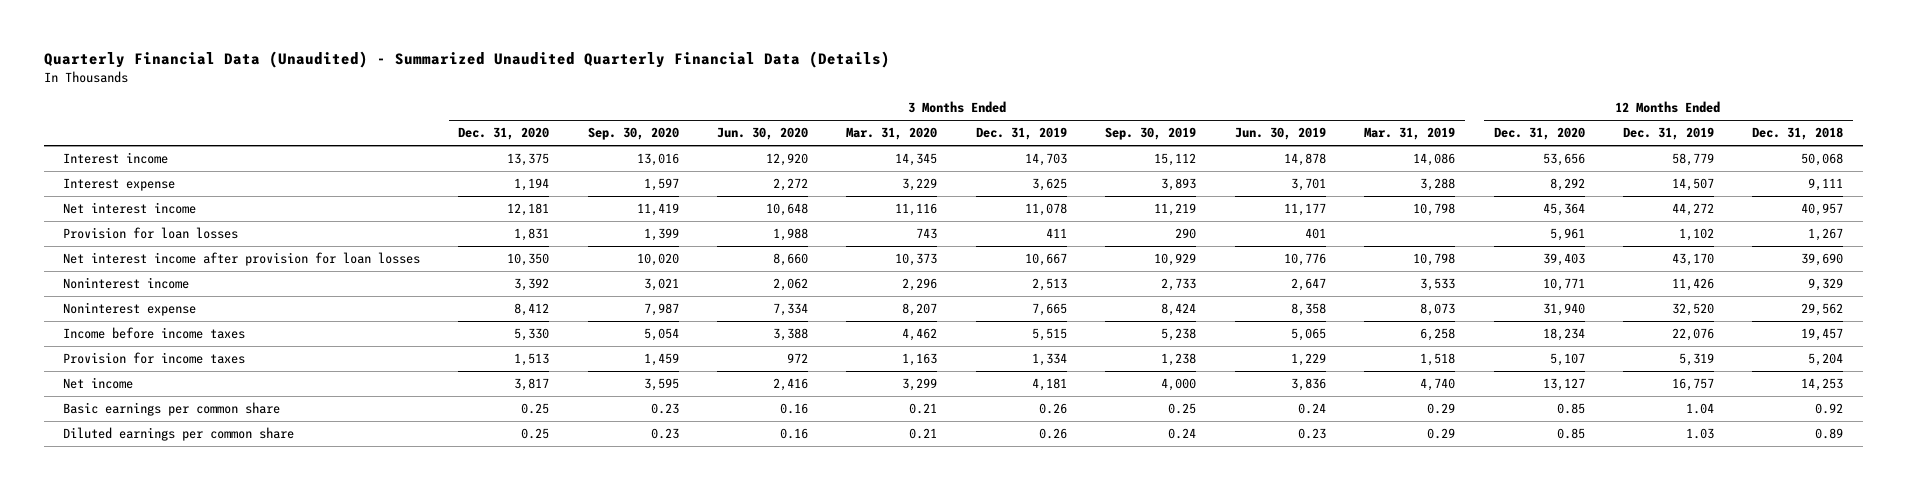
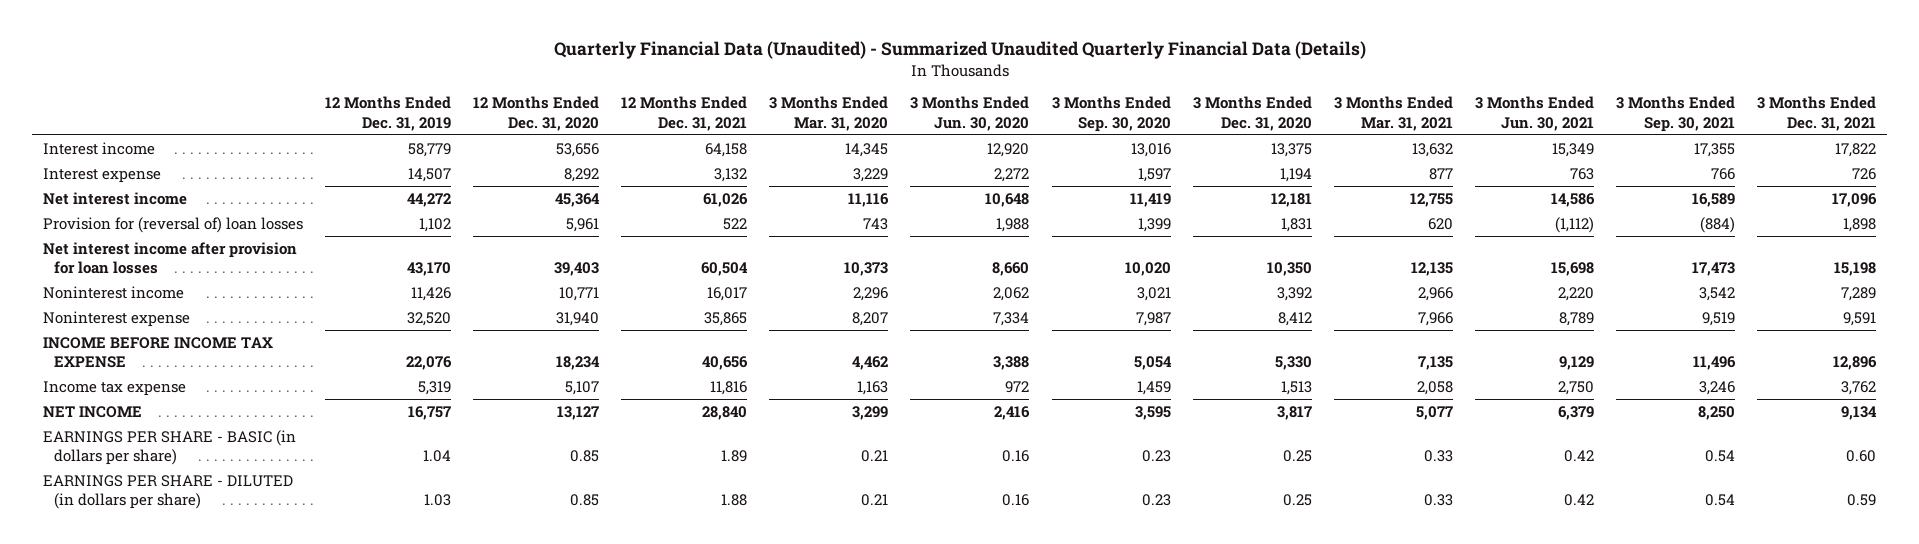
- | 3 Months Ended Dec. 31, 2020 | 3 Months Ended Sep. 30, 2020 | 3 Months Ended Jun. 30, 2020 | 3 Months Ended Mar. 31, 2020 | 3 Months Ended Dec. 31, 2019 | 3 Months Ended Sep. 30, 2019 | 3 Months Ended Jun. 30, 2019 | 3 Months Ended Mar. 31, 2019 | 12 Months Ended Dec. 31, 2020 | 12 Months Ended Dec. 31, 2019 | 12 Months Ended Dec. 31, 2018
+ | 12 Months Ended Dec. 31, 2019 | 12 Months Ended Dec. 31, 2020 | 12 Months Ended Dec. 31, 2021 | 3 Months Ended Mar. 31, 2020 | 3 Months Ended Jun. 30, 2020 | 3 Months Ended Sep. 30, 2020 | 3 Months Ended Dec. 31, 2020 | 3 Months Ended Mar. 31, 2021 | 3 Months Ended Jun. 30, 2021 | 3 Months Ended Sep. 30, 2021 | 3 Months Ended Dec. 31, 2021
- Provision for loan losses | 1,831 | 1,399 | 1,988 | 743 | 411 | 290 | 401 | | 5,961 | 1,102 | 1,267
+ Provision for (reversal of) loan losses | 1,102 | 5,961 | 522 | 743 | 1,988 | 1,399 | 1,831 | 620 | (1,112) | (884) | 1,898
- Income before income taxes | 5,330 | 5,054 | 3,388 | 4,462 | 5,515 | 5,238 | 5,065 | 6,258 | 18,234 | 22,076 | 19,457
- Provision for income taxes | 1,513 | 1,459 | 972 | 1,163 | 1,334 | 1,238 | 1,229 | 1,518 | 5,107 | 5,319 | 5,204
- Net income | 3,817 | 3,595 | 2,416 | 3,299 | 4,181 | 4,000 | 3,836 | 4,740 | 13,127 | 16,757 | 14,253
- Basic earnings per common share | 0.25 | 0.23 | 0.16 | 0.21 | 0.26 | 0.25 | 0.24 | 0.29 | 0.85 | 1.04 | 0.92
- Diluted earnings per common share | 0.25 | 0.23 | 0.16 | 0.21 | 0.26 | 0.24 | 0.23 | 0.29 | 0.85 | 1.03 | 0.89
+ INCOME BEFORE INCOME TAX EXPENSE | 22,076 | 18,234 | 40,656 | 4,462 | 3,388 | 5,054 | 5,330 | 7,135 | 9,129 | 11,496 | 12,896
+ Income tax expense | 5,319 | 5,107 | 11,816 | 1,163 | 972 | 1,459 | 1,513 | 2,058 | 2,750 | 3,246 | 3,762
+ NET INCOME | 16,757 | 13,127 | 28,840 | 3,299 | 2,416 | 3,595 | 3,817 | 5,077 | 6,379 | 8,250 | 9,134
+ EARNINGS PER SHARE - BASIC (in dollars per share) | 1.04 | 0.85 | 1.89 | 0.21 | 0.16 | 0.23 | 0.25 | 0.33 | 0.42 | 0.54 | 0.60
+ EARNINGS PER SHARE - DILUTED (in dollars per share) | 1.03 | 0.85 | 1.88 | 0.21 | 0.16 | 0.23 | 0.25 | 0.33 | 0.42 | 0.54 | 0.59

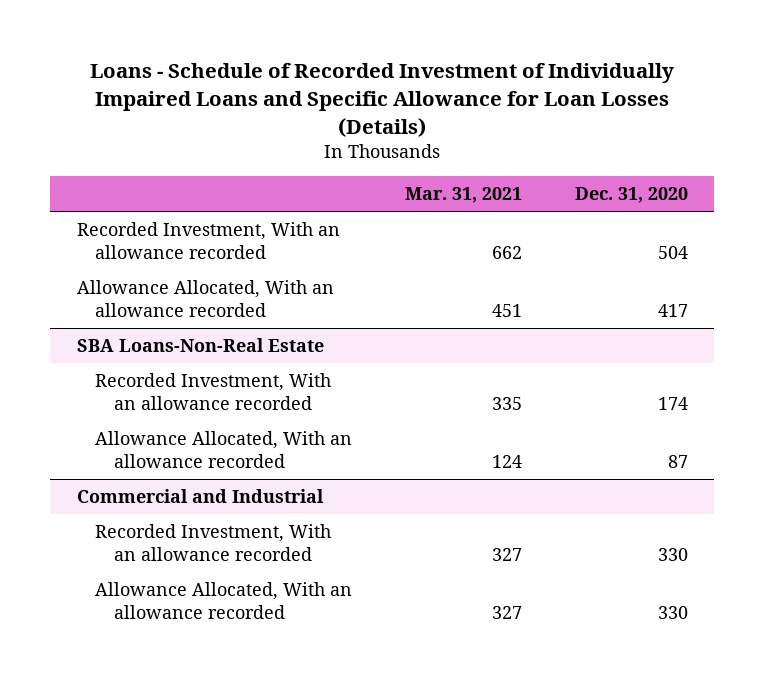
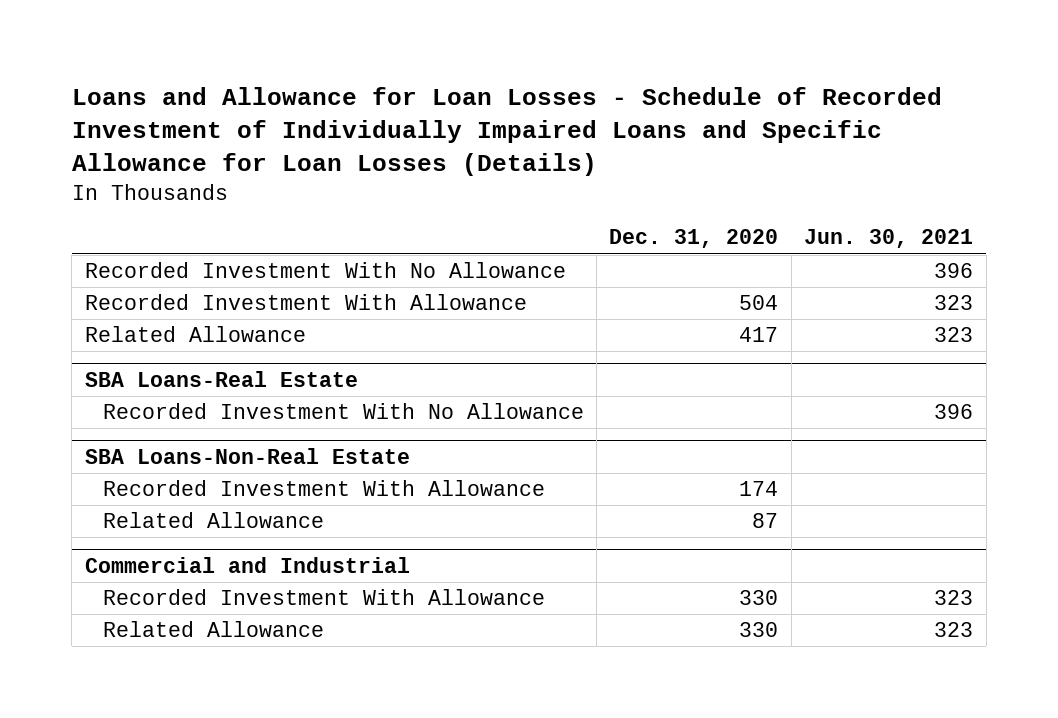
- Loans - Schedule of Recorded Investment of Individually Impaired Loans and Specific Allowance for Loan Losses (Details)
+ Loans and Allowance for Loan Losses - Schedule of Recorded Investment of Individually Impaired Loans and Specific Allowance for Loan Losses (Details)
- | Mar. 31, 2021 | Dec. 31, 2020
+ | Dec. 31, 2020 | Jun. 30, 2021
- Recorded Investment, With an allowance recorded | 662 | 504
- Allowance Allocated, With an allowance recorded | 451 | 417
+ Recorded Investment With No Allowance | | 396
+ Recorded Investment With Allowance | 504 | 323
+ Related Allowance | 417 | 323
+ SBA Loans-Real Estate
+ Recorded Investment With No Allowance | | 396
@ SBA Loans-Non-Real Estate
- Recorded Investment, With an allowance recorded | 335 | 174
- Allowance Allocated, With an allowance recorded | 124 | 87
+ Recorded Investment With Allowance | 174 |
+ Related Allowance | 87 |
@ Commercial and Industrial
- Recorded Investment, With an allowance recorded | 327 | 330
- Allowance Allocated, With an allowance recorded | 327 | 330
+ Recorded Investment With Allowance | 330 | 323
+ Related Allowance | 330 | 323

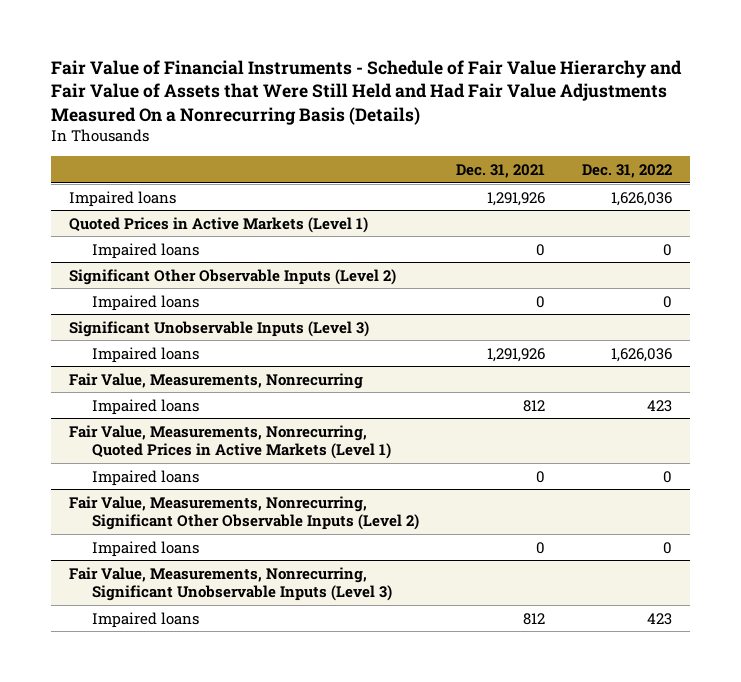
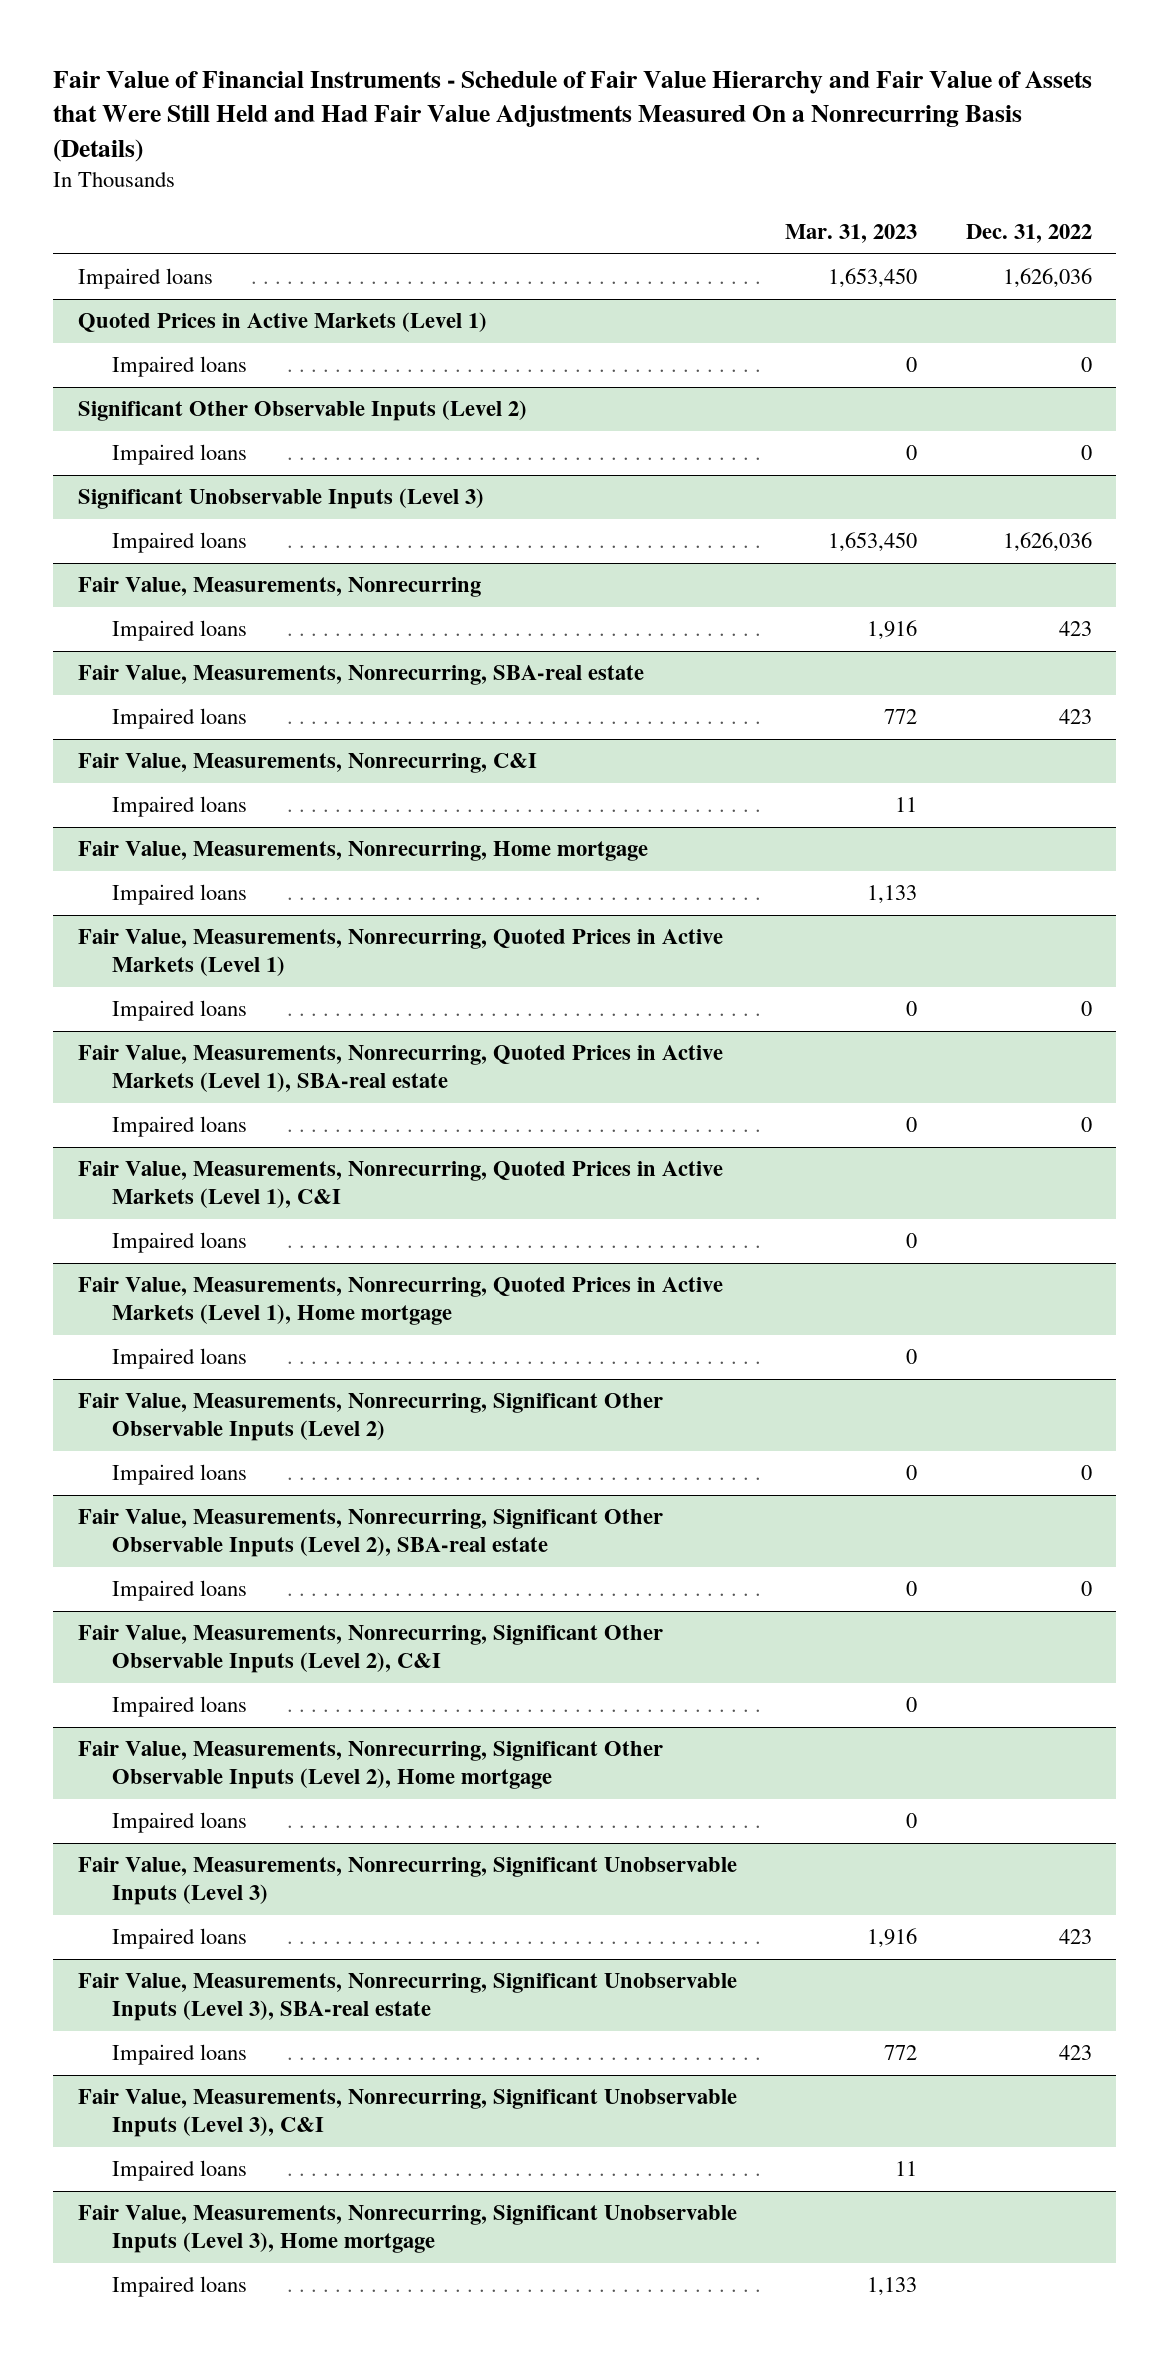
- | Dec. 31, 2021 | Dec. 31, 2022
+ | Mar. 31, 2023 | Dec. 31, 2022
+ Fair Value, Measurements, Nonrecurring, SBA-real estate
+ Impaired loans | 772 | 423
+ Fair Value, Measurements, Nonrecurring, C&I
+ Impaired loans | 11 |
+ Fair Value, Measurements, Nonrecurring, Home mortgage
+ Impaired loans | 1,133 |
+ Fair Value, Measurements, Nonrecurring, Quoted Prices in Active Markets (Level 1), SBA-real estate
+ Impaired loans | 0 | 0
+ Fair Value, Measurements, Nonrecurring, Quoted Prices in Active Markets (Level 1), C&I
+ Impaired loans | 0 |
+ Fair Value, Measurements, Nonrecurring, Quoted Prices in Active Markets (Level 1), Home mortgage
+ Impaired loans | 0 |
+ Fair Value, Measurements, Nonrecurring, Significant Other Observable Inputs (Level 2), SBA-real estate
+ Impaired loans | 0 | 0
+ Fair Value, Measurements, Nonrecurring, Significant Other Observable Inputs (Level 2), C&I
+ Impaired loans | 0 |
+ Fair Value, Measurements, Nonrecurring, Significant Other Observable Inputs (Level 2), Home mortgage
+ Impaired loans | 0 |
+ Fair Value, Measurements, Nonrecurring, Significant Unobservable Inputs (Level 3), SBA-real estate
+ Impaired loans | 772 | 423
+ Fair Value, Measurements, Nonrecurring, Significant Unobservable Inputs (Level 3), C&I
+ Impaired loans | 11 |
+ Fair Value, Measurements, Nonrecurring, Significant Unobservable Inputs (Level 3), Home mortgage
+ Impaired loans | 1,133 |

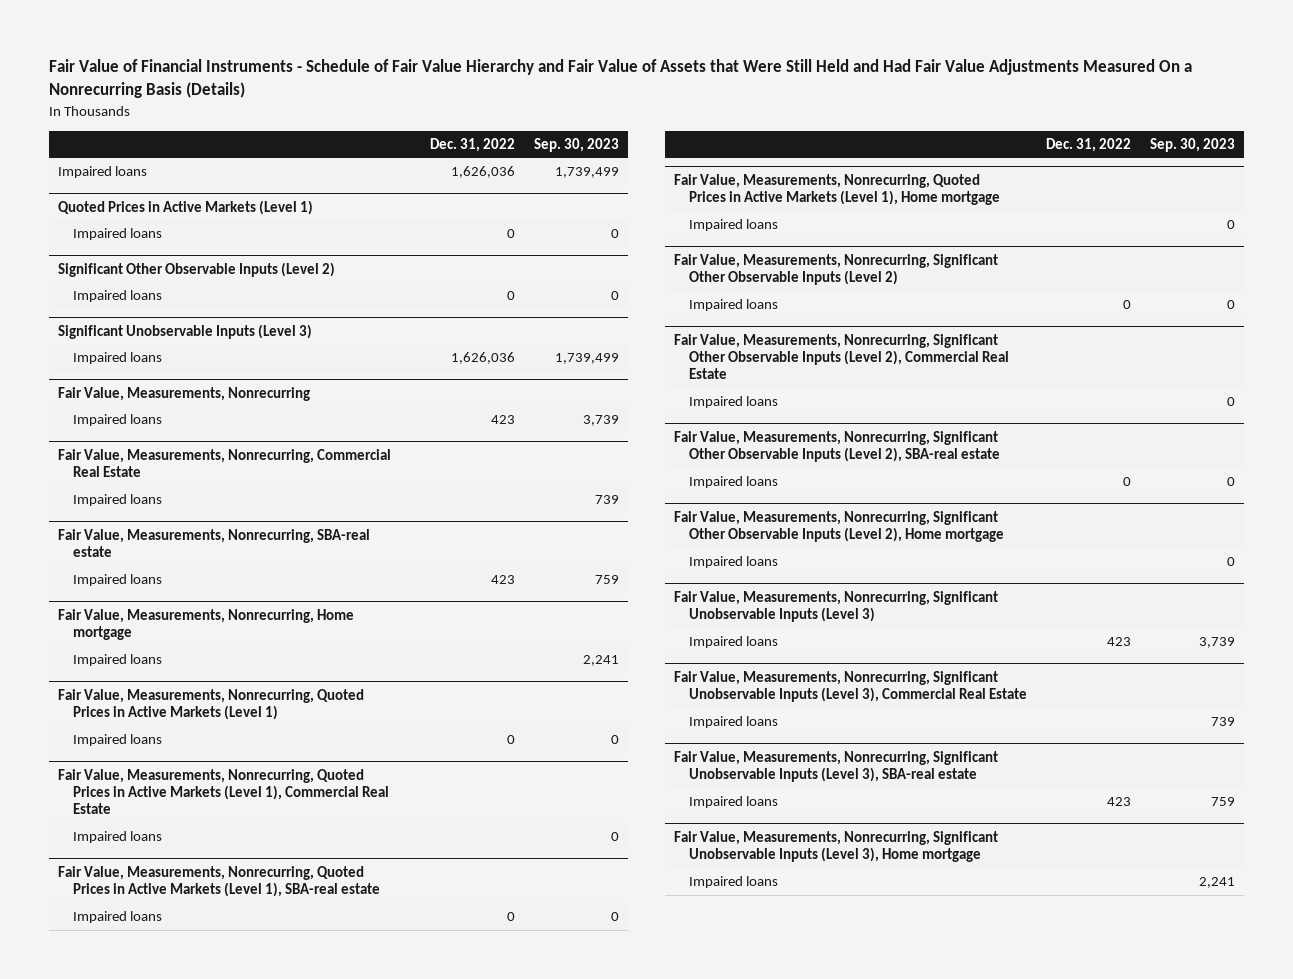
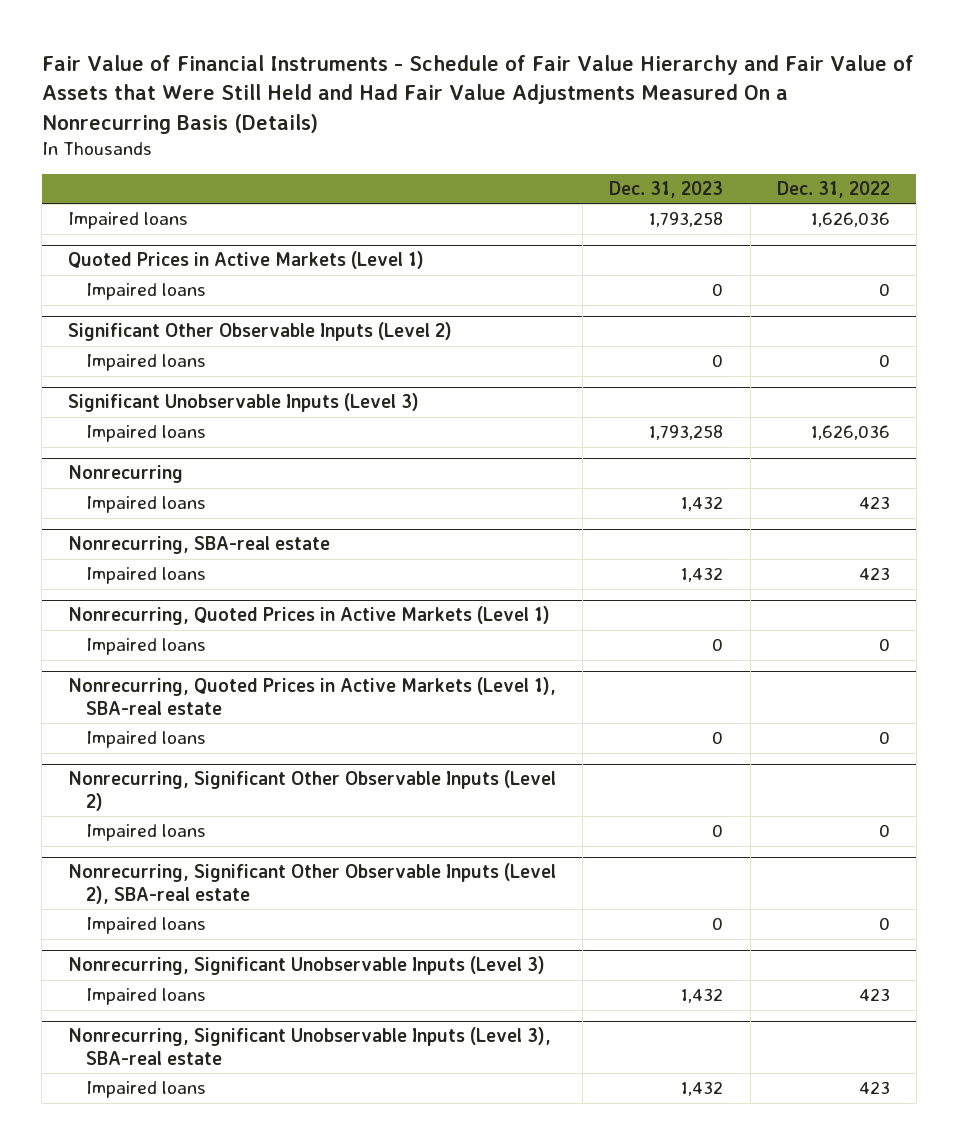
- | Dec. 31, 2022 | Sep. 30, 2023
+ | Dec. 31, 2023 | Dec. 31, 2022
- Fair Value, Measurements, Nonrecurring
+ Nonrecurring
- Fair Value, Measurements, Nonrecurring, Commercial Real Estate
- Impaired loans | | 739
- Fair Value, Measurements, Nonrecurring, SBA-real estate
+ Nonrecurring, SBA-real estate
- Fair Value, Measurements, Nonrecurring, Home mortgage
- Impaired loans | | 2,241
- Fair Value, Measurements, Nonrecurring, Quoted Prices in Active Markets (Level 1)
+ Nonrecurring, Quoted Prices in Active Markets (Level 1)
- Fair Value, Measurements, Nonrecurring, Quoted Prices in Active Markets (Level 1), Commercial Real Estate
- Impaired loans | | 0
- Fair Value, Measurements, Nonrecurring, Quoted Prices in Active Markets (Level 1), SBA-real estate
+ Nonrecurring, Quoted Prices in Active Markets (Level 1), SBA-real estate
- Fair Value, Measurements, Nonrecurring, Quoted Prices in Active Markets (Level 1), Home mortgage
- Impaired loans | | 0
- Fair Value, Measurements, Nonrecurring, Significant Other Observable Inputs (Level 2)
+ Nonrecurring, Significant Other Observable Inputs (Level 2)
- Fair Value, Measurements, Nonrecurring, Significant Other Observable Inputs (Level 2), Commercial Real Estate
- Impaired loans | | 0
- Fair Value, Measurements, Nonrecurring, Significant Other Observable Inputs (Level 2), SBA-real estate
+ Nonrecurring, Significant Other Observable Inputs (Level 2), SBA-real estate
- Fair Value, Measurements, Nonrecurring, Significant Other Observable Inputs (Level 2), Home mortgage
- Impaired loans | | 0
- Fair Value, Measurements, Nonrecurring, Significant Unobservable Inputs (Level 3)
+ Nonrecurring, Significant Unobservable Inputs (Level 3)
- Fair Value, Measurements, Nonrecurring, Significant Unobservable Inputs (Level 3), Commercial Real Estate
- Impaired loans | | 739
- Fair Value, Measurements, Nonrecurring, Significant Unobservable Inputs (Level 3), SBA-real estate
+ Nonrecurring, Significant Unobservable Inputs (Level 3), SBA-real estate
- Fair Value, Measurements, Nonrecurring, Significant Unobservable Inputs (Level 3), Home mortgage
- Impaired loans | | 2,241

